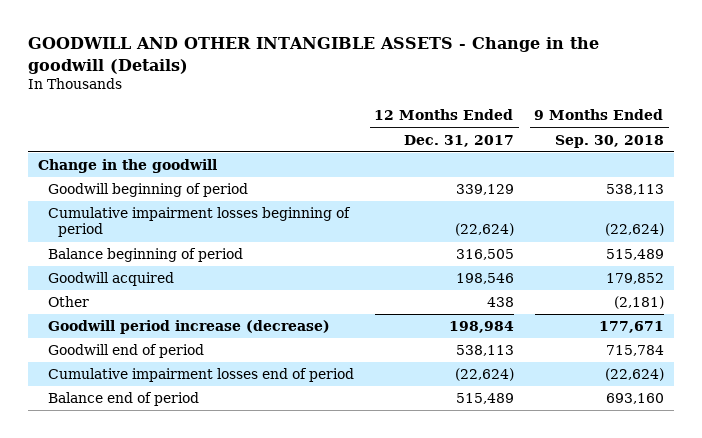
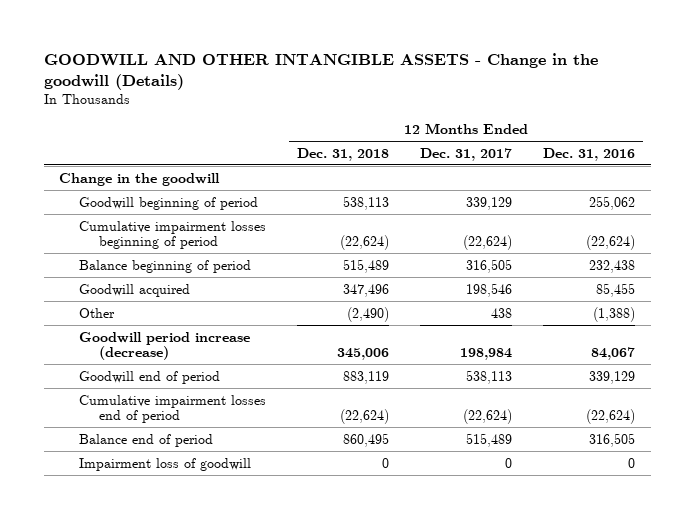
- | 12 Months Ended Dec. 31, 2017 | 9 Months Ended Sep. 30, 2018
+ | 12 Months Ended Dec. 31, 2018 | 12 Months Ended Dec. 31, 2017 | 12 Months Ended Dec. 31, 2016
+ Impairment loss of goodwill | 0 | 0 | 0

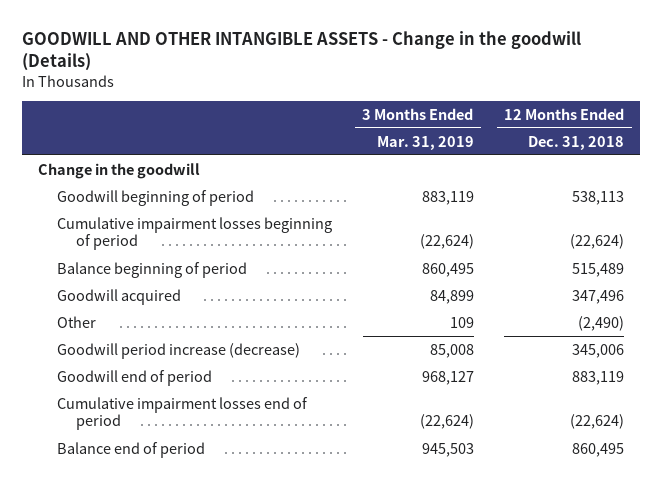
- | 12 Months Ended Dec. 31, 2018 | 12 Months Ended Dec. 31, 2017 | 12 Months Ended Dec. 31, 2016
+ | 3 Months Ended Mar. 31, 2019 | 12 Months Ended Dec. 31, 2018
- Impairment loss of goodwill | 0 | 0 | 0

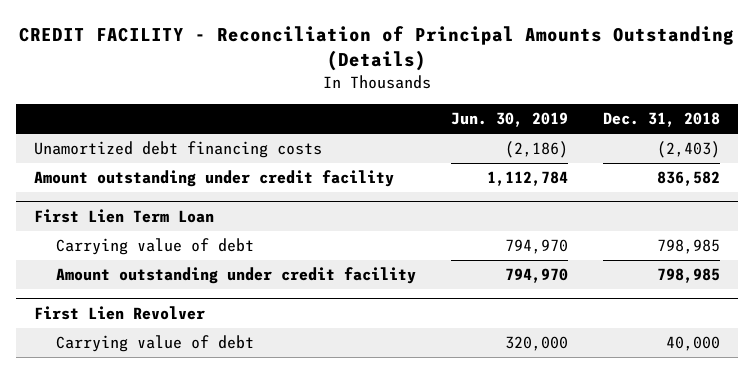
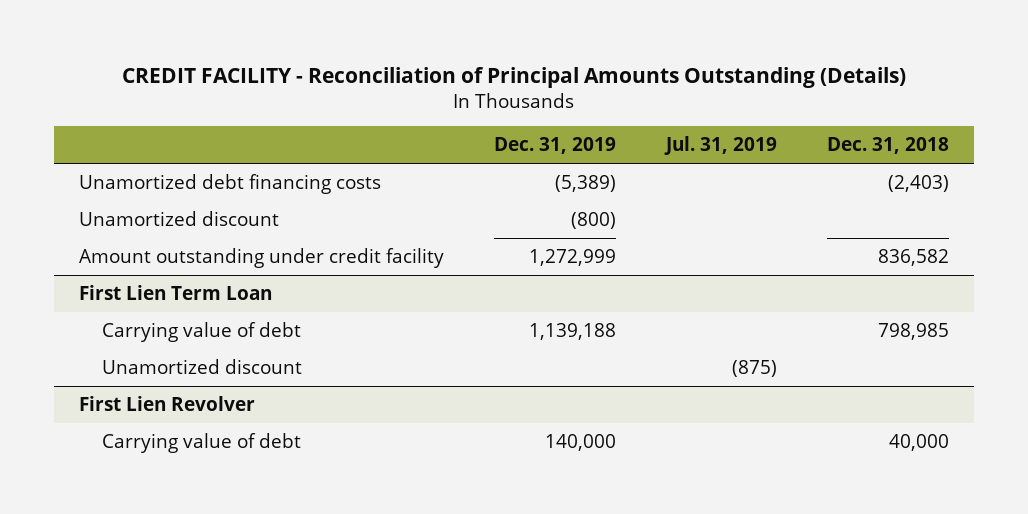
- | Jun. 30, 2019 | Dec. 31, 2018
+ | Dec. 31, 2019 | Jul. 31, 2019 | Dec. 31, 2018
+ Unamortized discount | (800) | |
@ First Lien Term Loan
- Amount outstanding under credit facility | 794,970 | 798,985
+ Unamortized discount | | (875) |

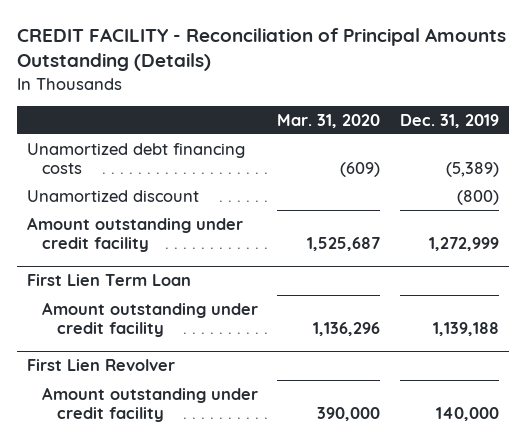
- | Dec. 31, 2019 | Jul. 31, 2019 | Dec. 31, 2018
+ | Mar. 31, 2020 | Dec. 31, 2019
@ First Lien Term Loan
- Carrying value of debt | 1,139,188 | | 798,985
- Unamortized discount | | (875) |
+ Amount outstanding under credit facility | 1,136,296 | 1,139,188
@ First Lien Revolver
- Carrying value of debt | 140,000 | | 40,000
+ Amount outstanding under credit facility | 390,000 | 140,000

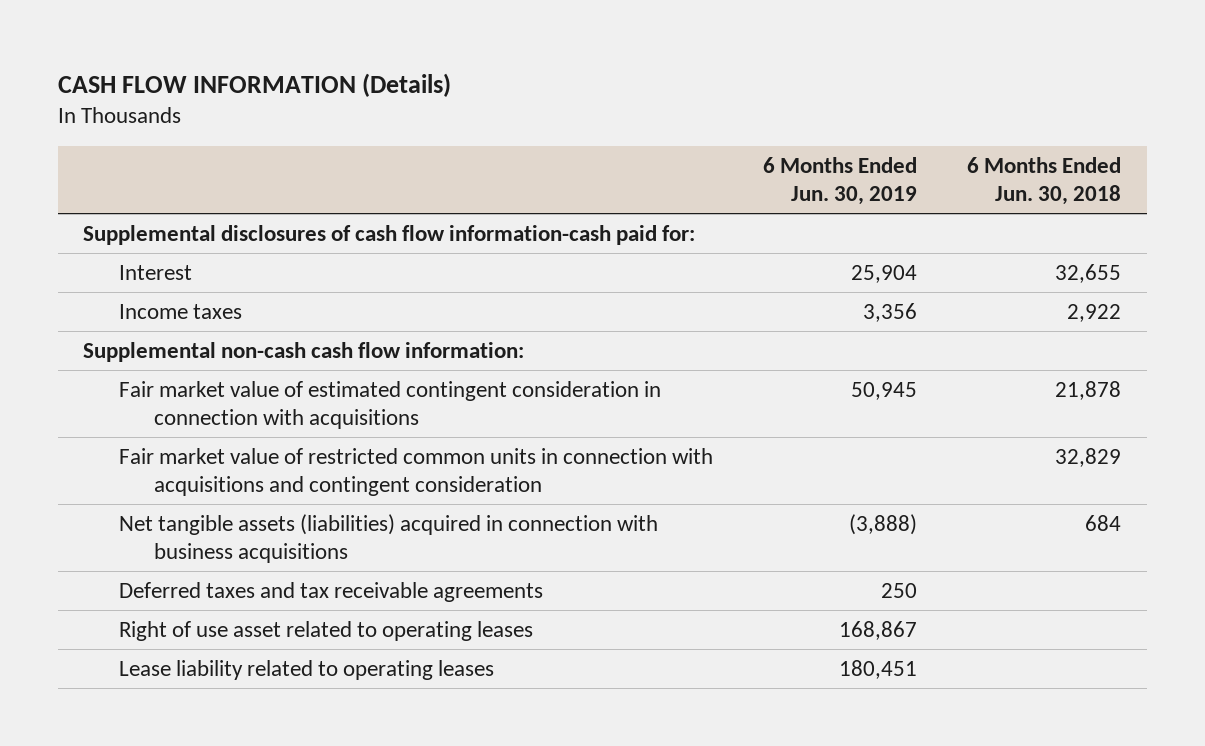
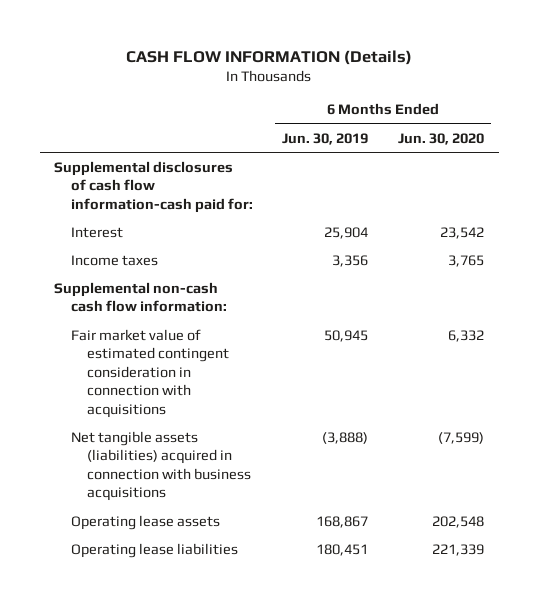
- | 6 Months Ended Jun. 30, 2019 | 6 Months Ended Jun. 30, 2018
+ | 6 Months Ended Jun. 30, 2019 | 6 Months Ended Jun. 30, 2020
- Fair market value of restricted common units in connection with acquisitions and contingent consideration | | 32,829
- Deferred taxes and tax receivable agreements | 250 |
- Right of use asset related to operating leases | 168,867 |
- Lease liability related to operating leases | 180,451 |
+ Operating lease assets | 168,867 | 202,548
+ Operating lease liabilities | 180,451 | 221,339

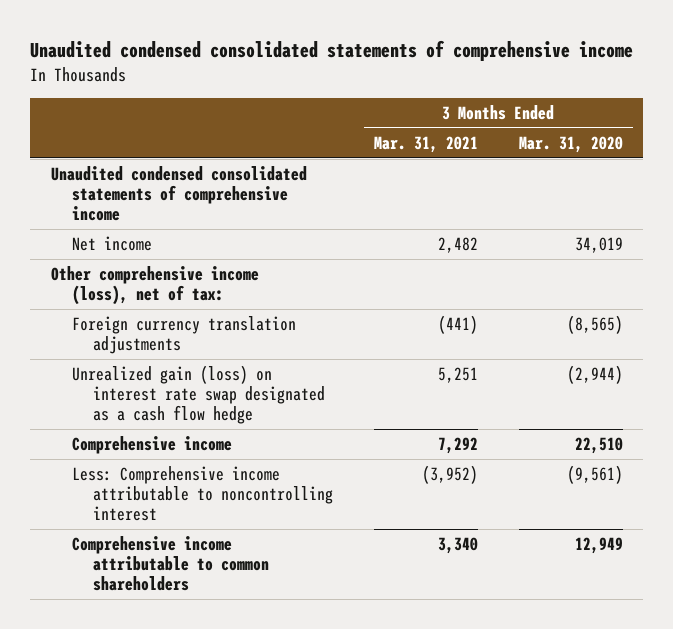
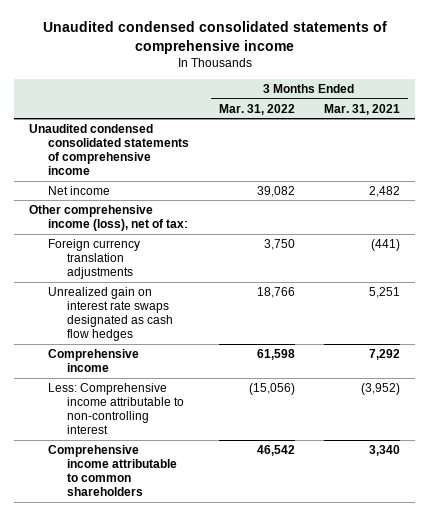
- | 3 Months Ended Mar. 31, 2021 | 3 Months Ended Mar. 31, 2020
+ | 3 Months Ended Mar. 31, 2022 | 3 Months Ended Mar. 31, 2021
- Unrealized gain (loss) on interest rate swap designated as a cash flow hedge | 5,251 | (2,944)
+ Unrealized gain on interest rate swaps designated as cash flow hedges | 18,766 | 5,251
- Less: Comprehensive income attributable to noncontrolling interest | (3,952) | (9,561)
+ Less: Comprehensive income attributable to non-controlling interest | (15,056) | (3,952)

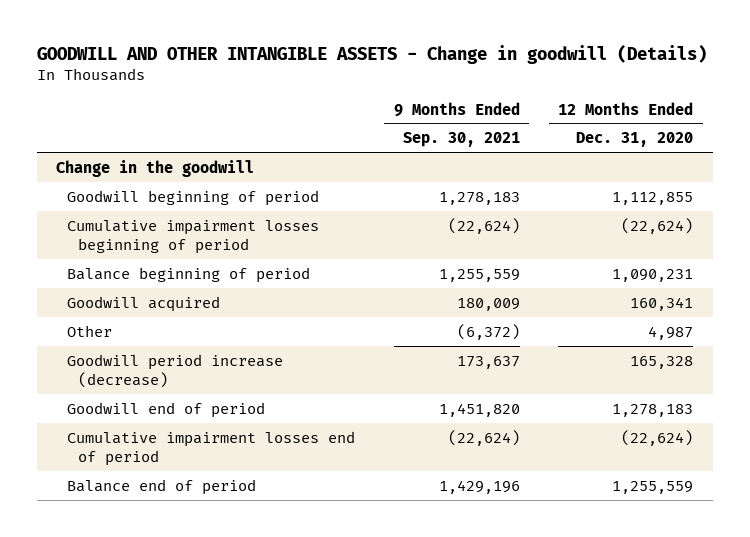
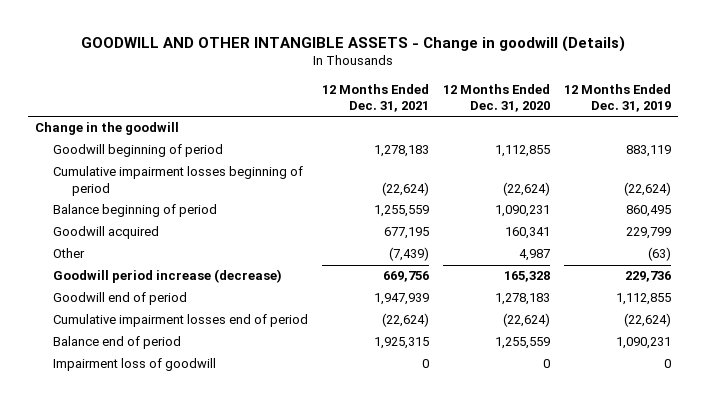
- | 9 Months Ended Sep. 30, 2021 | 12 Months Ended Dec. 31, 2020
+ | 12 Months Ended Dec. 31, 2021 | 12 Months Ended Dec. 31, 2020 | 12 Months Ended Dec. 31, 2019
+ Impairment loss of goodwill | 0 | 0 | 0

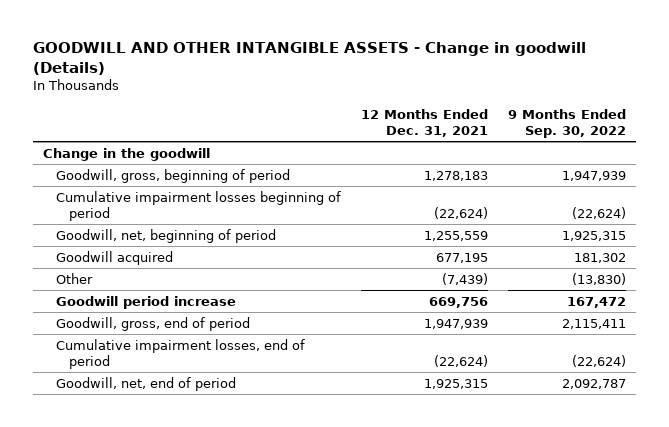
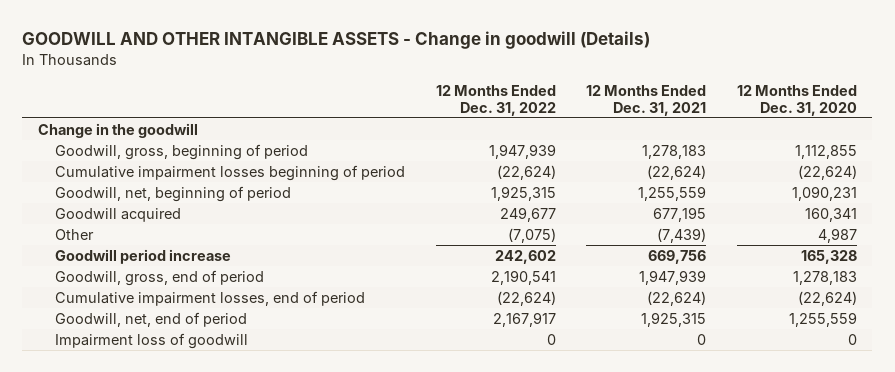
- | 12 Months Ended Dec. 31, 2021 | 9 Months Ended Sep. 30, 2022
+ | 12 Months Ended Dec. 31, 2022 | 12 Months Ended Dec. 31, 2021 | 12 Months Ended Dec. 31, 2020
+ Impairment loss of goodwill | 0 | 0 | 0

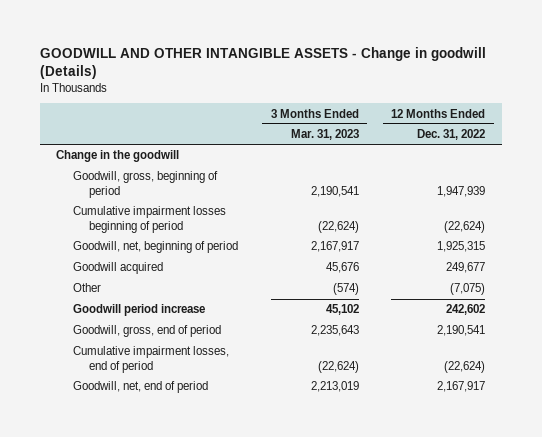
- | 12 Months Ended Dec. 31, 2022 | 12 Months Ended Dec. 31, 2021 | 12 Months Ended Dec. 31, 2020
+ | 3 Months Ended Mar. 31, 2023 | 12 Months Ended Dec. 31, 2022
- Impairment loss of goodwill | 0 | 0 | 0

